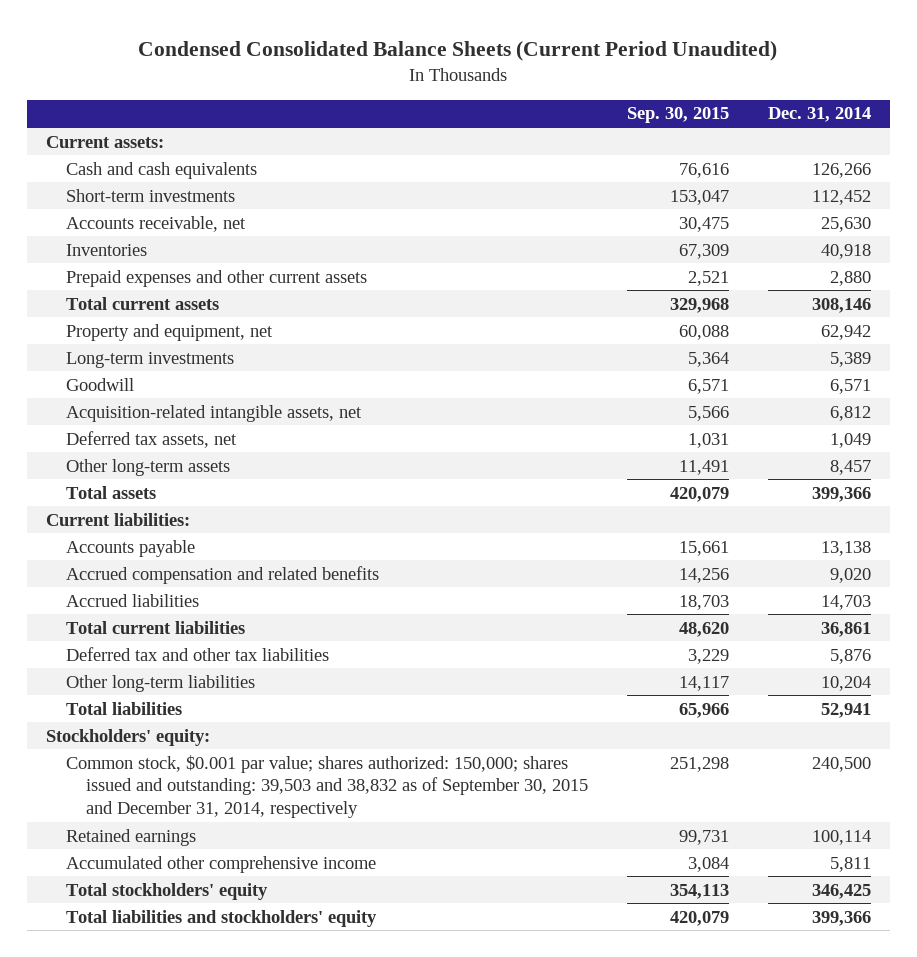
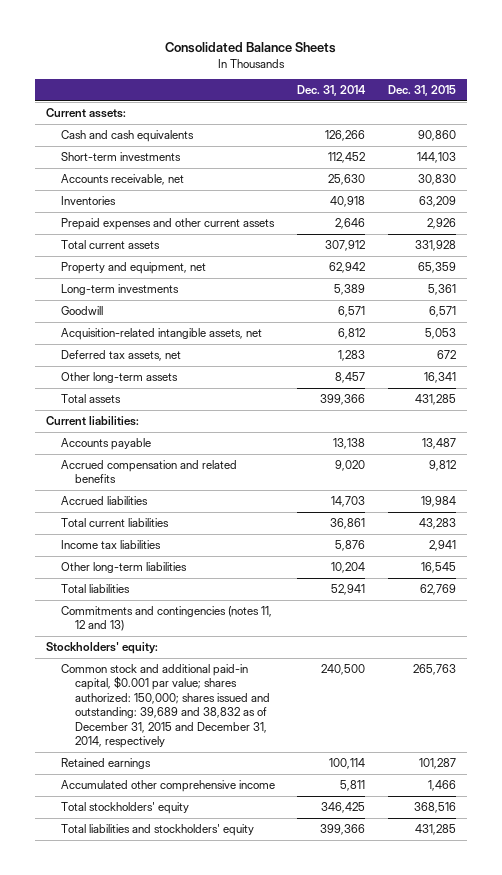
- Condensed Consolidated Balance Sheets (Current Period Unaudited)
+ Consolidated Balance Sheets
- | Sep. 30, 2015 | Dec. 31, 2014
+ | Dec. 31, 2014 | Dec. 31, 2015
- Prepaid expenses and other current assets | 2,521 | 2,880
- Total current assets | 329,968 | 308,146
+ Prepaid expenses and other current assets | 2,646 | 2,926
+ Total current assets | 307,912 | 331,928
- Deferred tax assets, net | 1,031 | 1,049
+ Deferred tax assets, net | 1,283 | 672
- Deferred tax and other tax liabilities | 3,229 | 5,876
+ Income tax liabilities | 5,876 | 2,941
+ Commitments and contingencies (notes 11, 12 and 13)
- Common stock, $0.001 par value; shares authorized: 150,000; shares issued and outstanding: 39,503 and 38,832 as of September 30, 2015 and December 31, 2014, respectively | 251,298 | 240,500
+ Common stock and additional paid-in capital, $0.001 par value; shares authorized: 150,000; shares issued and outstanding: 39,689 and 38,832 as of December 31, 2015 and December 31, 2014, respectively | 240,500 | 265,763

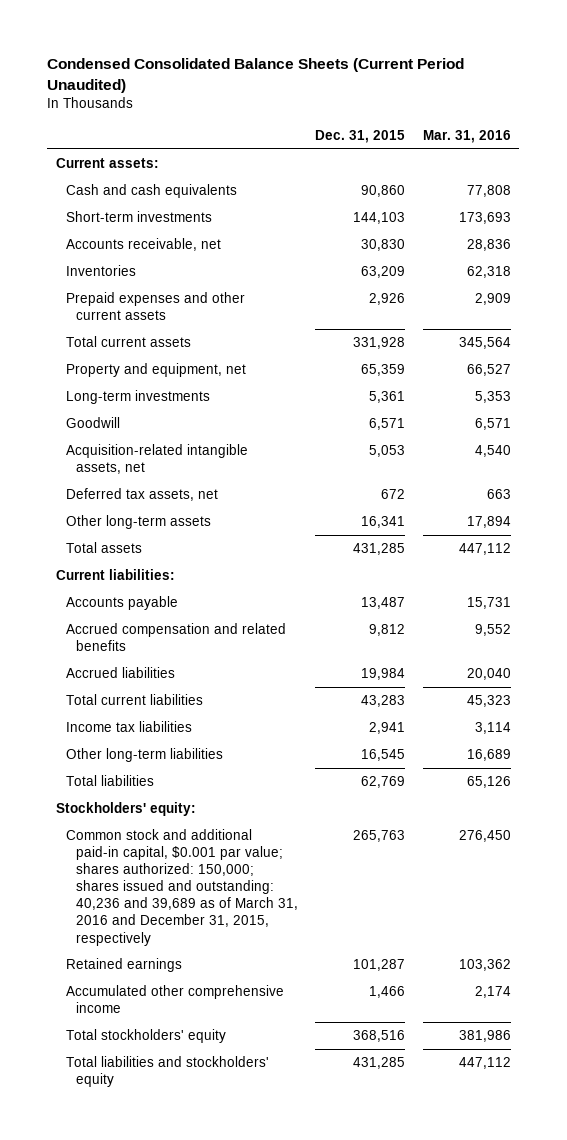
- Consolidated Balance Sheets
+ Condensed Consolidated Balance Sheets (Current Period Unaudited)
- | Dec. 31, 2014 | Dec. 31, 2015
+ | Dec. 31, 2015 | Mar. 31, 2016
- Commitments and contingencies (notes 11, 12 and 13)
- Common stock and additional paid-in capital, $0.001 par value; shares authorized: 150,000; shares issued and outstanding: 39,689 and 38,832 as of December 31, 2015 and December 31, 2014, respectively | 240,500 | 265,763
+ Common stock and additional paid-in capital, $0.001 par value; shares authorized: 150,000; shares issued and outstanding: 40,236 and 39,689 as of March 31, 2016 and December 31, 2015, respectively | 265,763 | 276,450

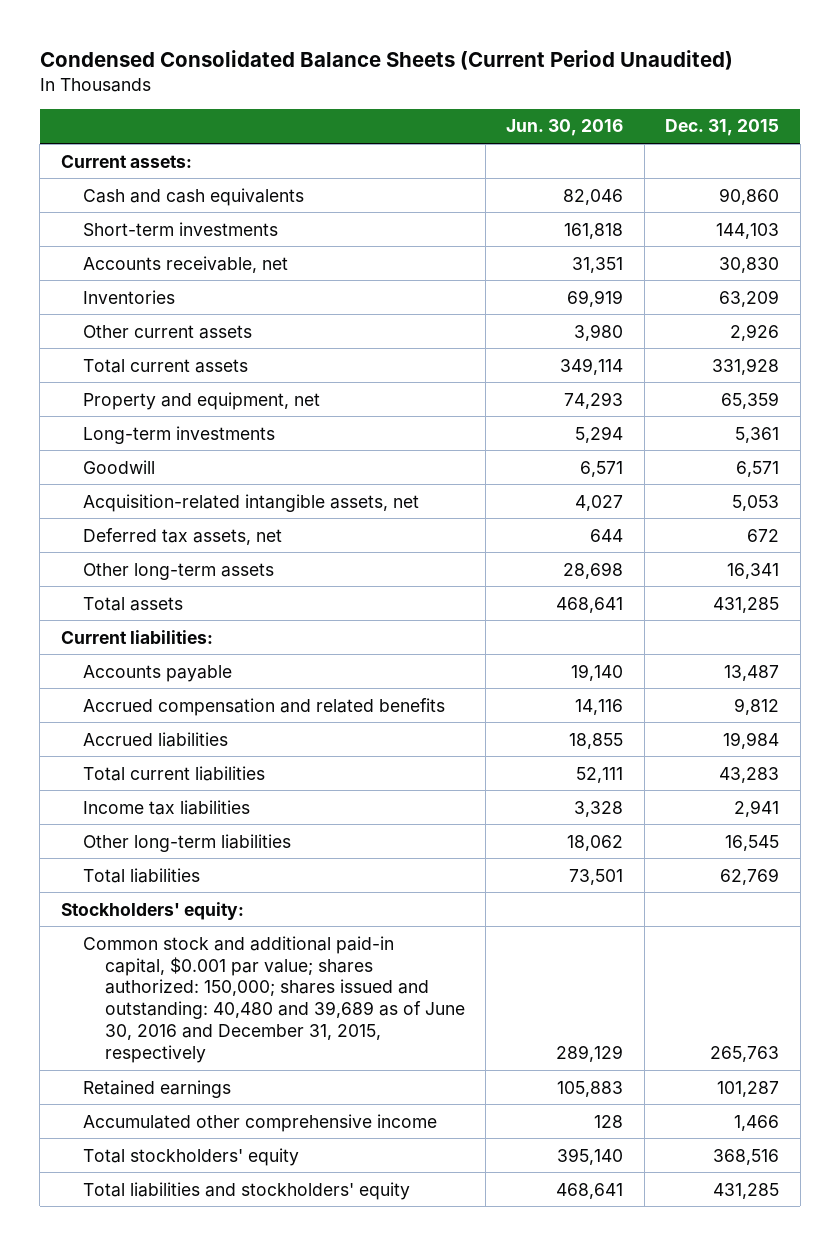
- | Dec. 31, 2015 | Mar. 31, 2016
+ | Jun. 30, 2016 | Dec. 31, 2015
- Prepaid expenses and other current assets | 2,926 | 2,909
+ Other current assets | 3,980 | 2,926
- Common stock and additional paid-in capital, $0.001 par value; shares authorized: 150,000; shares issued and outstanding: 40,236 and 39,689 as of March 31, 2016 and December 31, 2015, respectively | 265,763 | 276,450
+ Common stock and additional paid-in capital, $0.001 par value; shares authorized: 150,000; shares issued and outstanding: 40,480 and 39,689 as of June 30, 2016 and December 31, 2015, respectively | 289,129 | 265,763

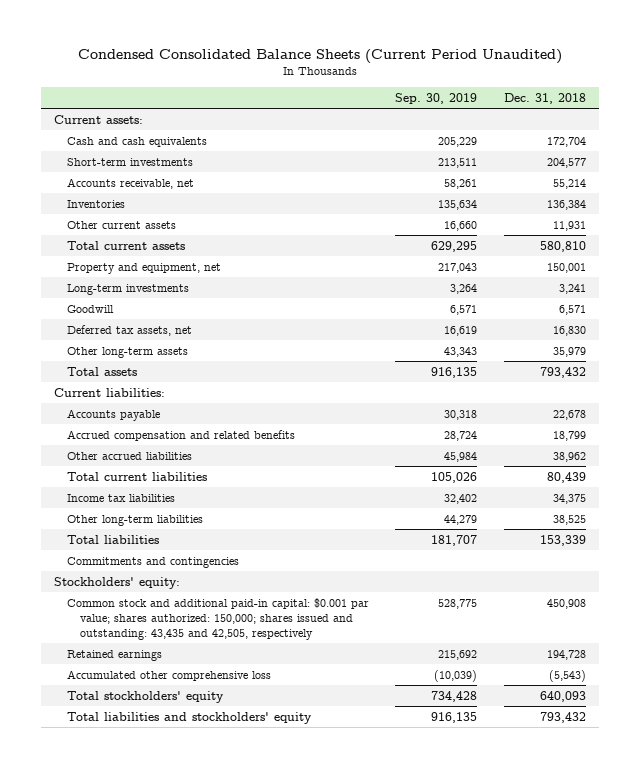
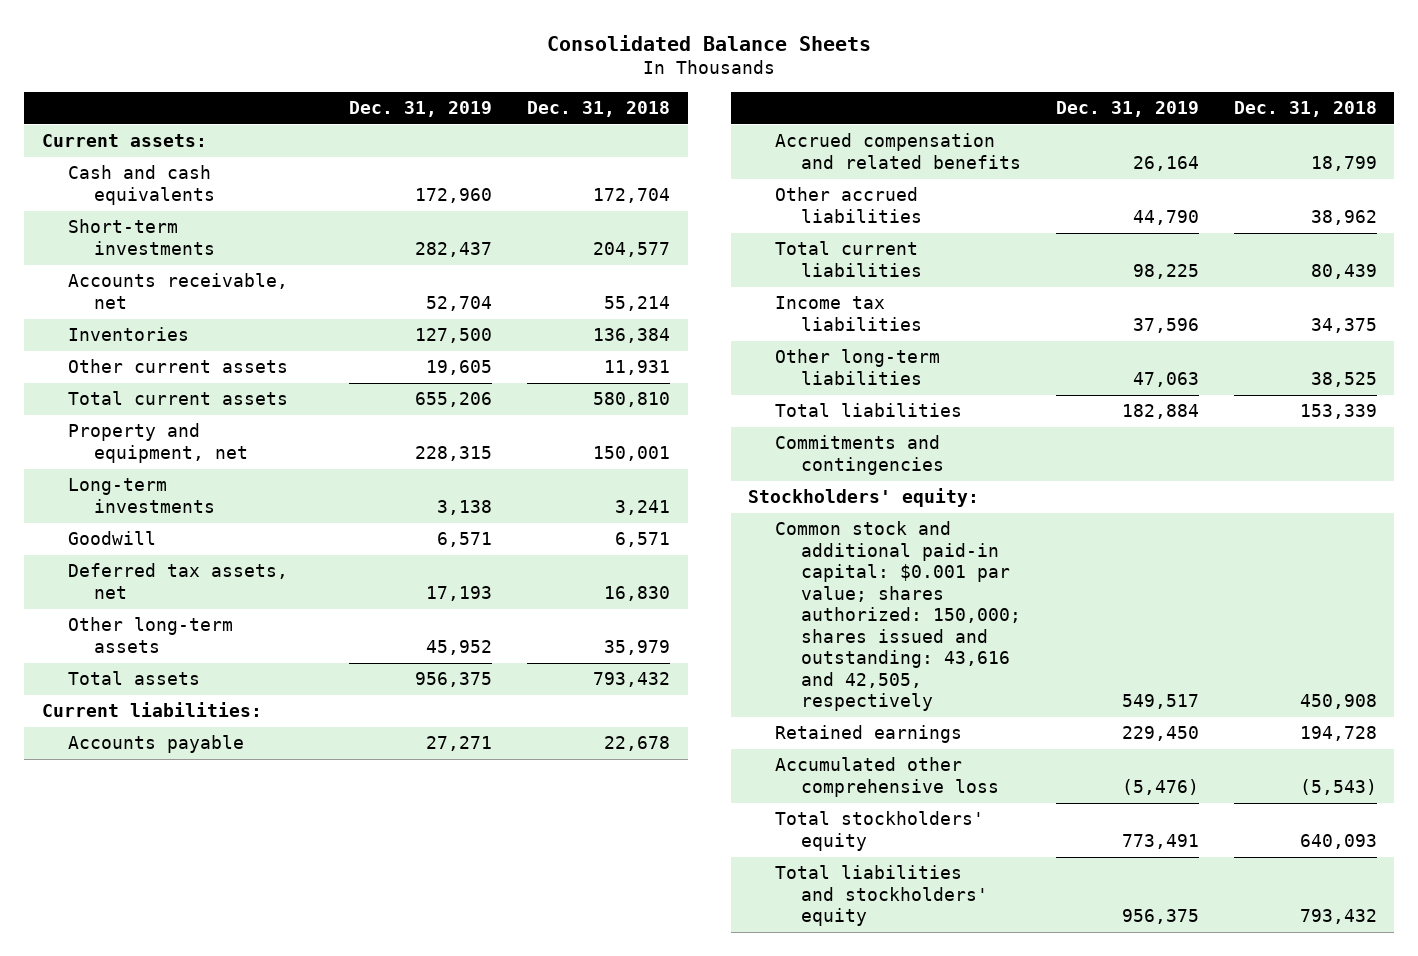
- Condensed Consolidated Balance Sheets (Current Period Unaudited)
+ Consolidated Balance Sheets
- | Sep. 30, 2019 | Dec. 31, 2018
+ | Dec. 31, 2019 | Dec. 31, 2018
- Common stock and additional paid-in capital: $0.001 par value; shares authorized: 150,000; shares issued and outstanding: 43,435 and 42,505, respectively | 528,775 | 450,908
+ Common stock and additional paid-in capital: $0.001 par value; shares authorized: 150,000; shares issued and outstanding: 43,616 and 42,505, respectively | 549,517 | 450,908

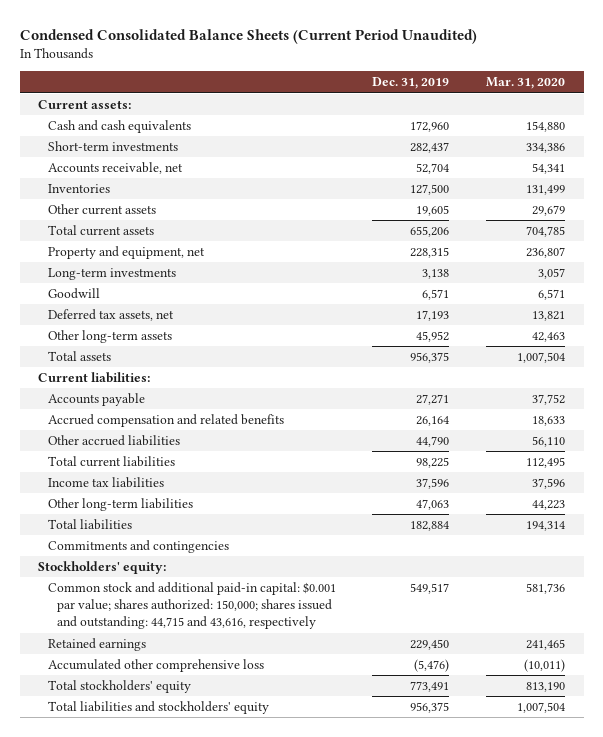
- Consolidated Balance Sheets
+ Condensed Consolidated Balance Sheets (Current Period Unaudited)
- | Dec. 31, 2019 | Dec. 31, 2018
+ | Dec. 31, 2019 | Mar. 31, 2020
- Common stock and additional paid-in capital: $0.001 par value; shares authorized: 150,000; shares issued and outstanding: 43,616 and 42,505, respectively | 549,517 | 450,908
+ Common stock and additional paid-in capital: $0.001 par value; shares authorized: 150,000; shares issued and outstanding: 44,715 and 43,616, respectively | 549,517 | 581,736

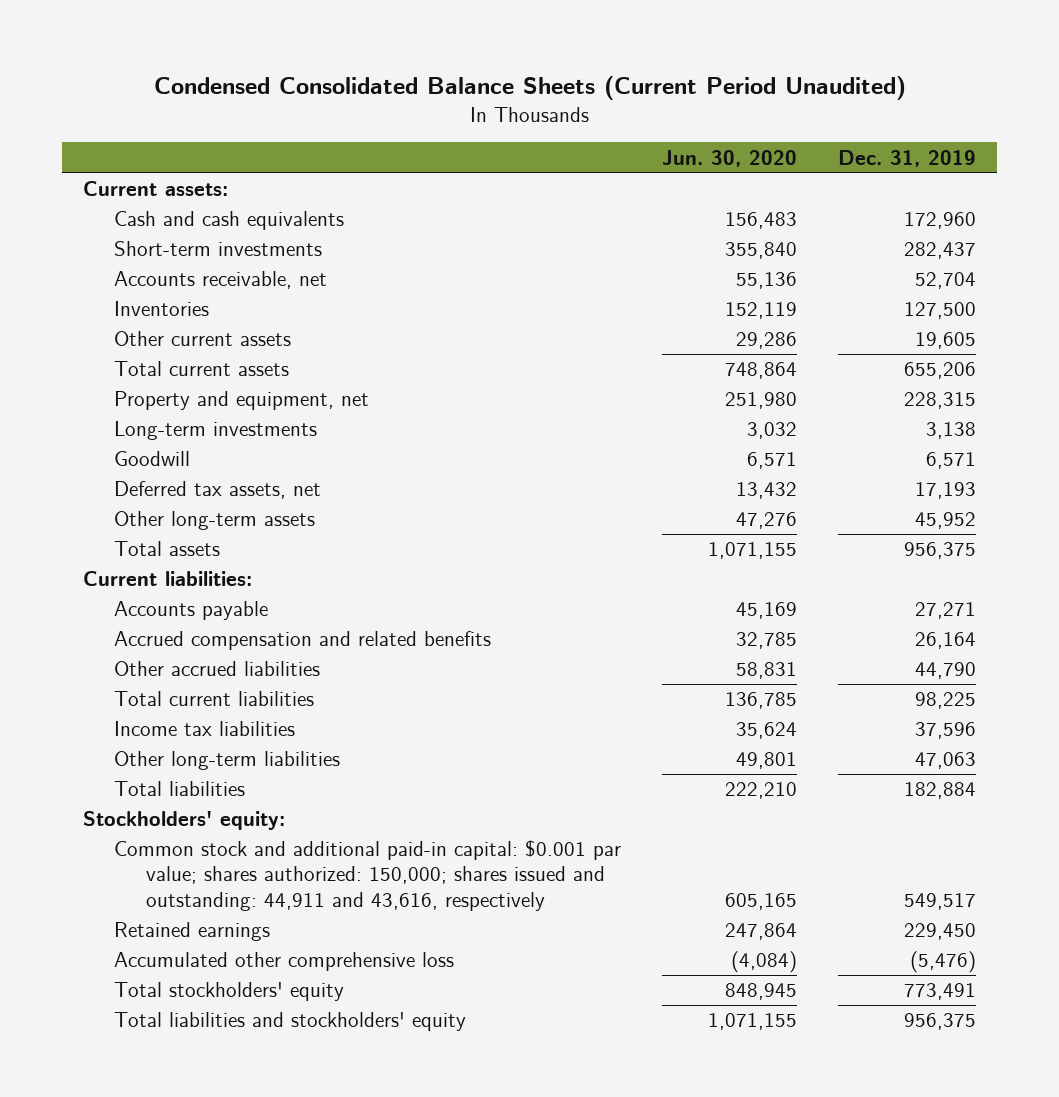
- | Dec. 31, 2019 | Mar. 31, 2020
+ | Jun. 30, 2020 | Dec. 31, 2019
- Commitments and contingencies
- Common stock and additional paid-in capital: $0.001 par value; shares authorized: 150,000; shares issued and outstanding: 44,715 and 43,616, respectively | 549,517 | 581,736
+ Common stock and additional paid-in capital: $0.001 par value; shares authorized: 150,000; shares issued and outstanding: 44,911 and 43,616, respectively | 605,165 | 549,517

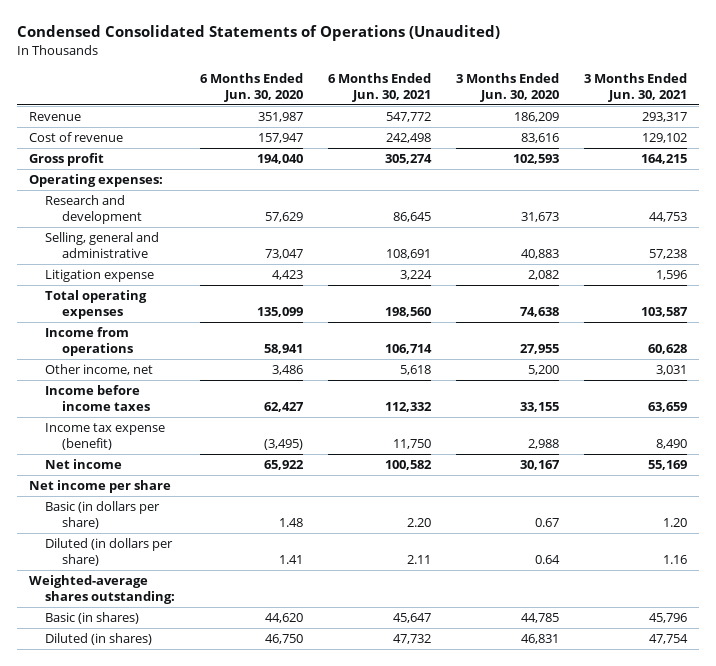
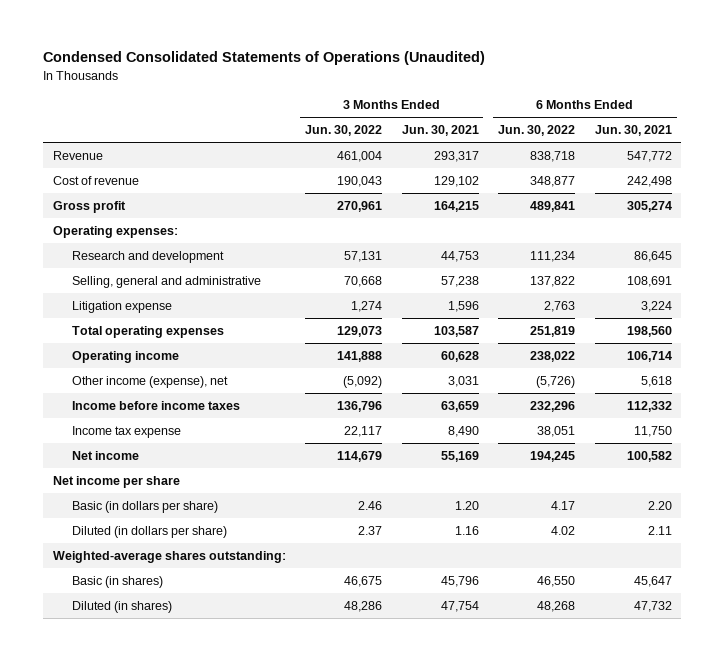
- | 6 Months Ended Jun. 30, 2020 | 6 Months Ended Jun. 30, 2021 | 3 Months Ended Jun. 30, 2020 | 3 Months Ended Jun. 30, 2021
+ | 3 Months Ended Jun. 30, 2022 | 3 Months Ended Jun. 30, 2021 | 6 Months Ended Jun. 30, 2022 | 6 Months Ended Jun. 30, 2021
- Income from operations | 58,941 | 106,714 | 27,955 | 60,628
- Other income, net | 3,486 | 5,618 | 5,200 | 3,031
+ Operating income | 141,888 | 60,628 | 238,022 | 106,714
+ Other income (expense), net | (5,092) | 3,031 | (5,726) | 5,618
- Income tax expense (benefit) | (3,495) | 11,750 | 2,988 | 8,490
+ Income tax expense | 22,117 | 8,490 | 38,051 | 11,750

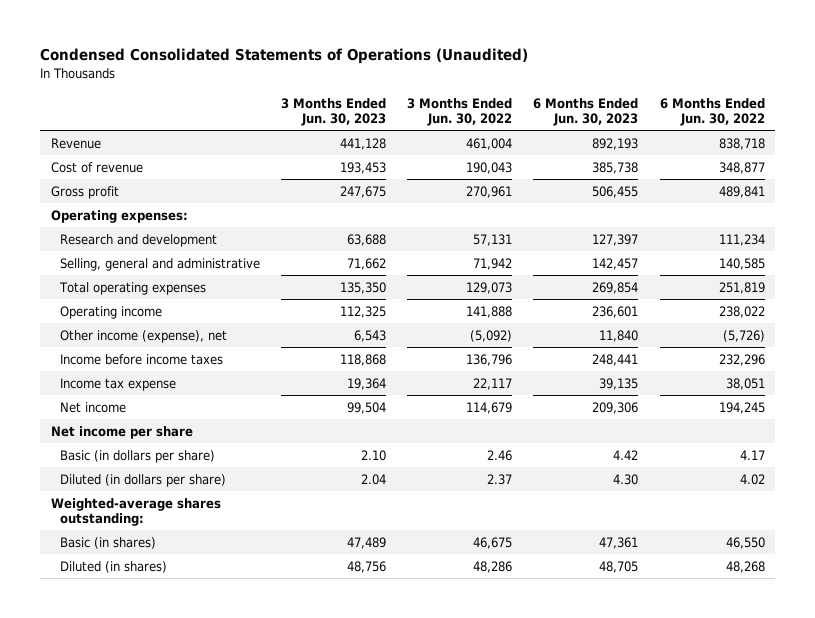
- | 3 Months Ended Jun. 30, 2022 | 3 Months Ended Jun. 30, 2021 | 6 Months Ended Jun. 30, 2022 | 6 Months Ended Jun. 30, 2021
+ | 3 Months Ended Jun. 30, 2023 | 3 Months Ended Jun. 30, 2022 | 6 Months Ended Jun. 30, 2023 | 6 Months Ended Jun. 30, 2022
- Selling, general and administrative | 70,668 | 57,238 | 137,822 | 108,691
- Litigation expense | 1,274 | 1,596 | 2,763 | 3,224
+ Selling, general and administrative | 71,662 | 71,942 | 142,457 | 140,585

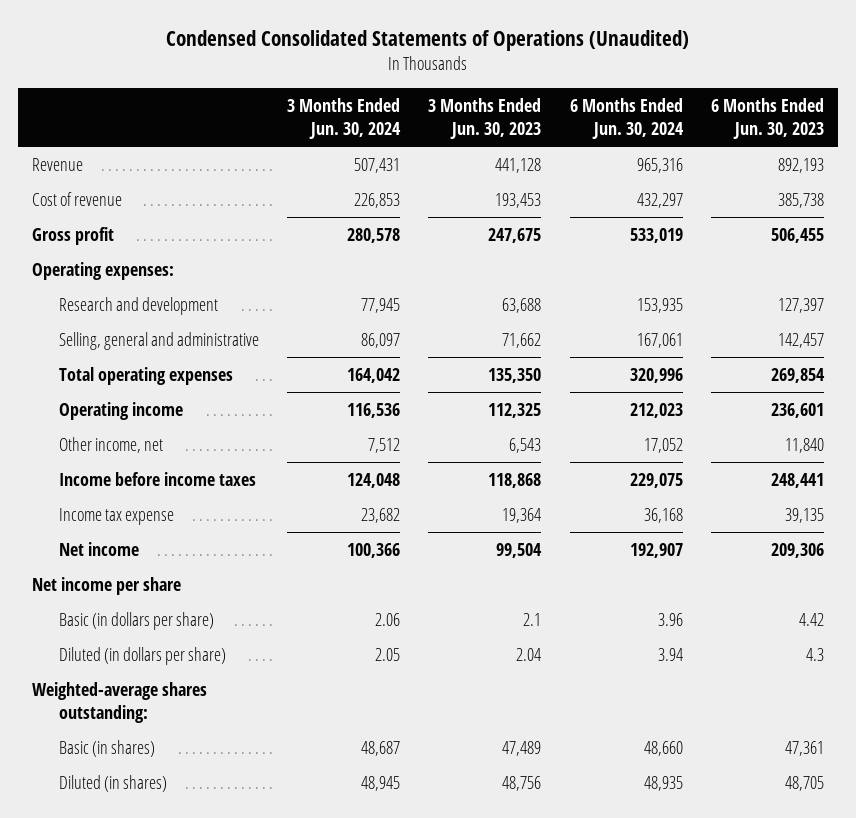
- | 3 Months Ended Jun. 30, 2023 | 3 Months Ended Jun. 30, 2022 | 6 Months Ended Jun. 30, 2023 | 6 Months Ended Jun. 30, 2022
+ | 3 Months Ended Jun. 30, 2024 | 3 Months Ended Jun. 30, 2023 | 6 Months Ended Jun. 30, 2024 | 6 Months Ended Jun. 30, 2023
- Other income (expense), net | 6,543 | (5,092) | 11,840 | (5,726)
+ Other income, net | 7,512 | 6,543 | 17,052 | 11,840
- Basic (in dollars per share) | 2.10 | 2.46 | 4.42 | 4.17
- Diluted (in dollars per share) | 2.04 | 2.37 | 4.30 | 4.02
+ Basic (in dollars per share) | 2.06 | 2.1 | 3.96 | 4.42
+ Diluted (in dollars per share) | 2.05 | 2.04 | 3.94 | 4.3

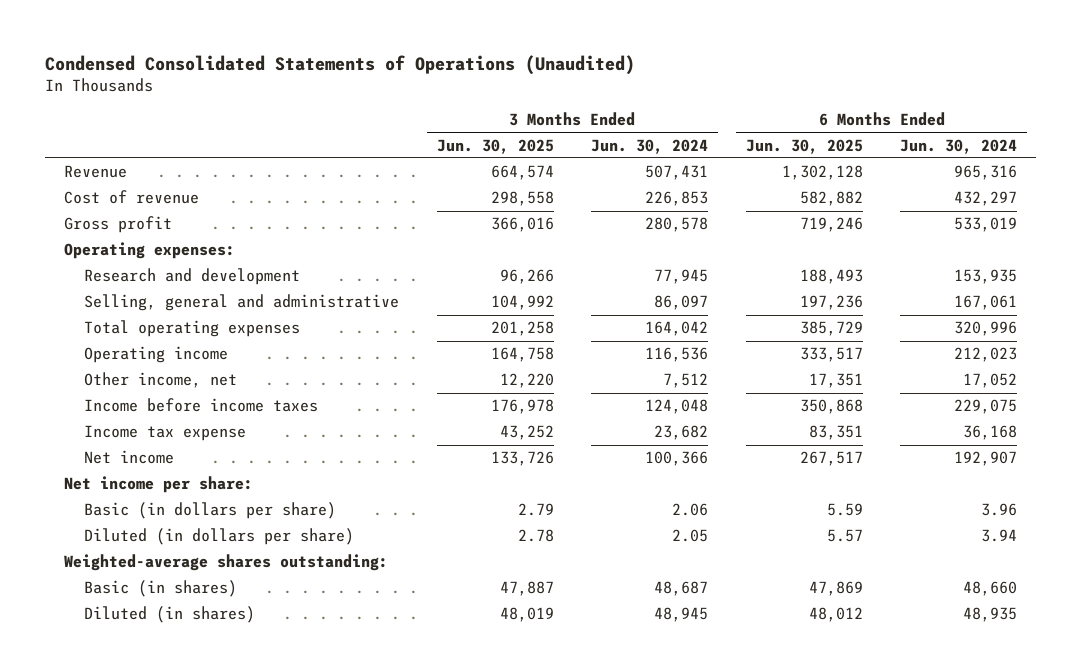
- | 3 Months Ended Jun. 30, 2024 | 3 Months Ended Jun. 30, 2023 | 6 Months Ended Jun. 30, 2024 | 6 Months Ended Jun. 30, 2023
+ | 3 Months Ended Jun. 30, 2025 | 3 Months Ended Jun. 30, 2024 | 6 Months Ended Jun. 30, 2025 | 6 Months Ended Jun. 30, 2024
- Net income per share
+ Net income per share:

